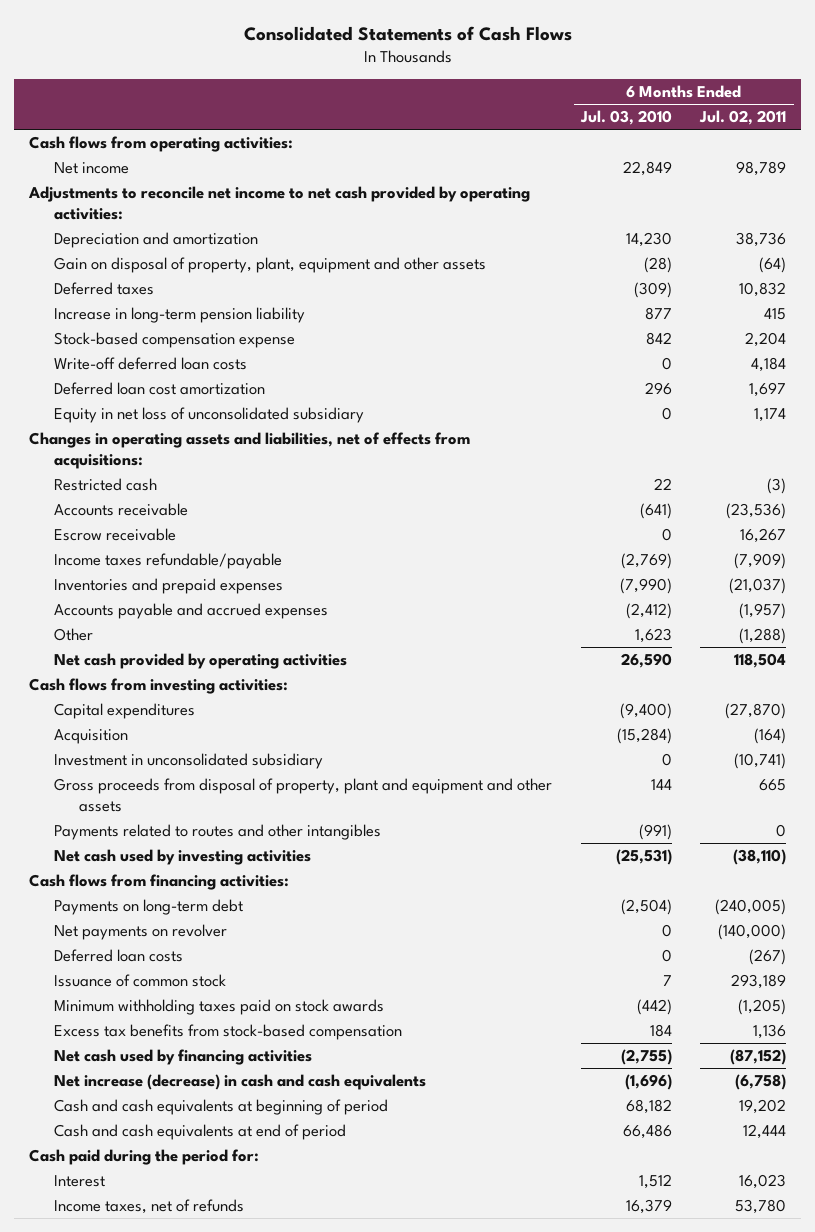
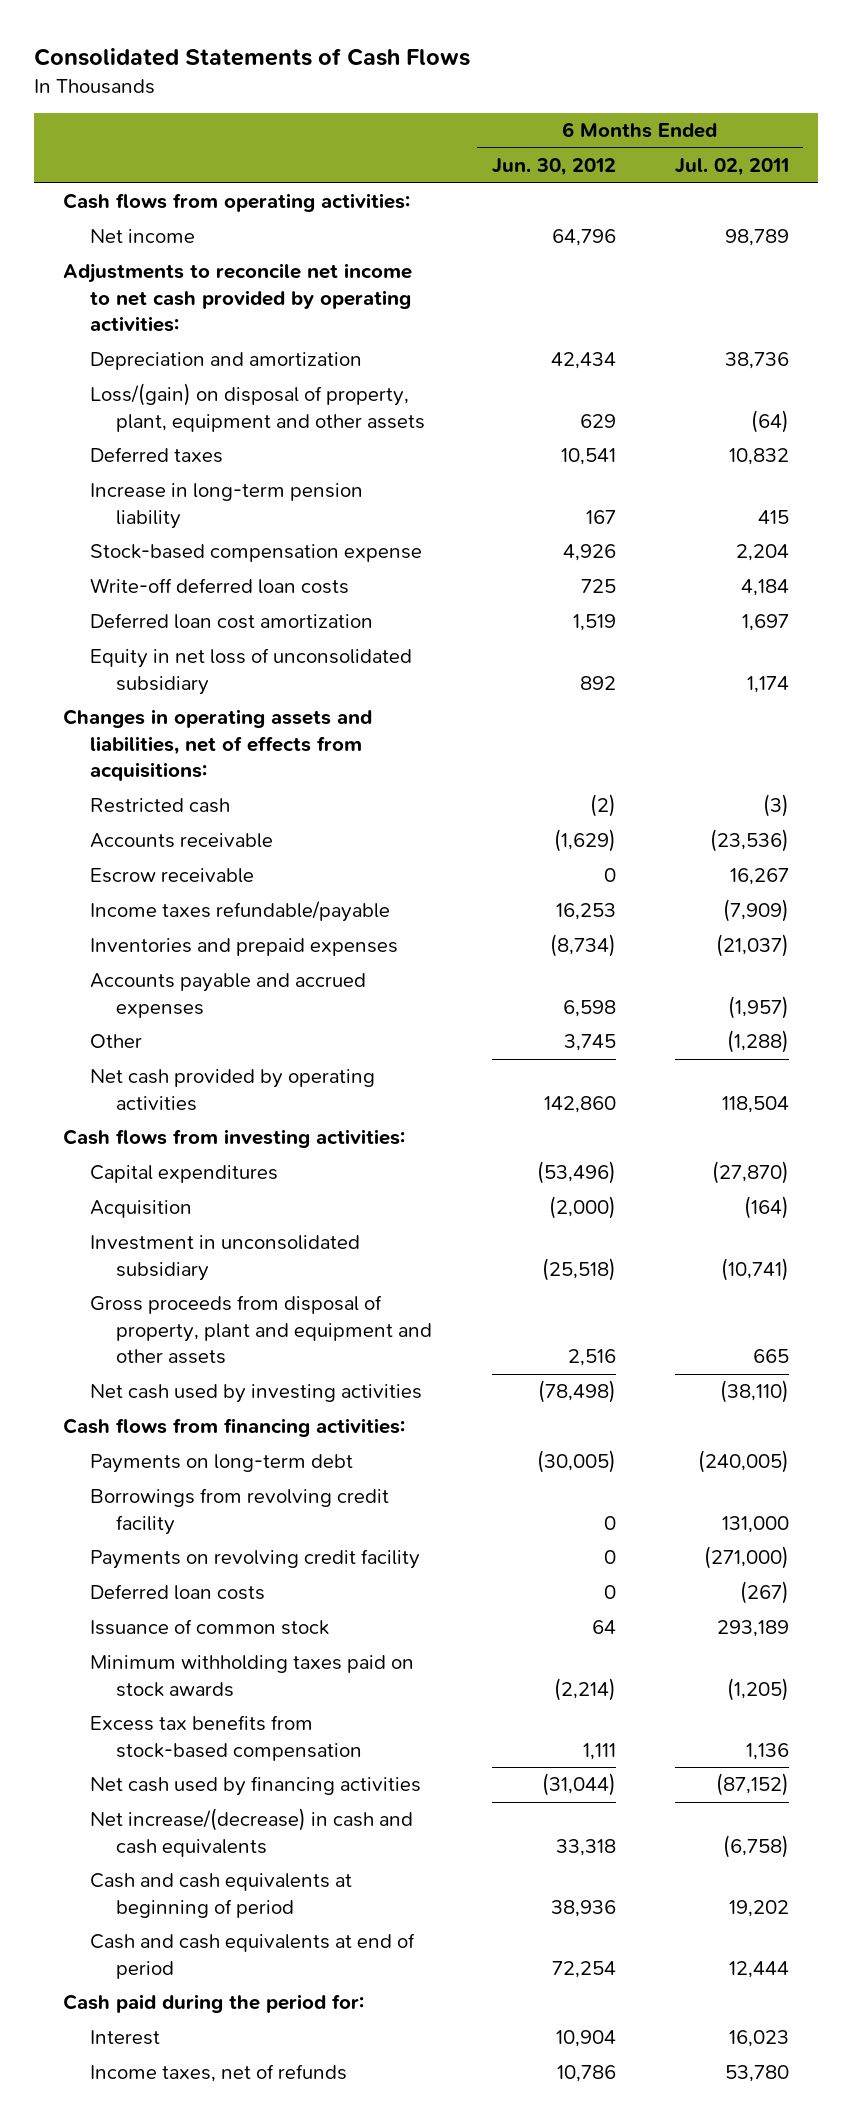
- | 6 Months Ended Jul. 03, 2010 | 6 Months Ended Jul. 02, 2011
+ | 6 Months Ended Jun. 30, 2012 | 6 Months Ended Jul. 02, 2011
- Gain on disposal of property, plant, equipment and other assets | (28) | (64)
+ Loss/(gain) on disposal of property, plant, equipment and other assets | 629 | (64)
- Payments related to routes and other intangibles | (991) | 0
- Net payments on revolver | 0 | (140,000)
+ Borrowings from revolving credit facility | 0 | 131,000
+ Payments on revolving credit facility | 0 | (271,000)
- Net increase (decrease) in cash and cash equivalents | (1,696) | (6,758)
+ Net increase/(decrease) in cash and cash equivalents | 33,318 | (6,758)

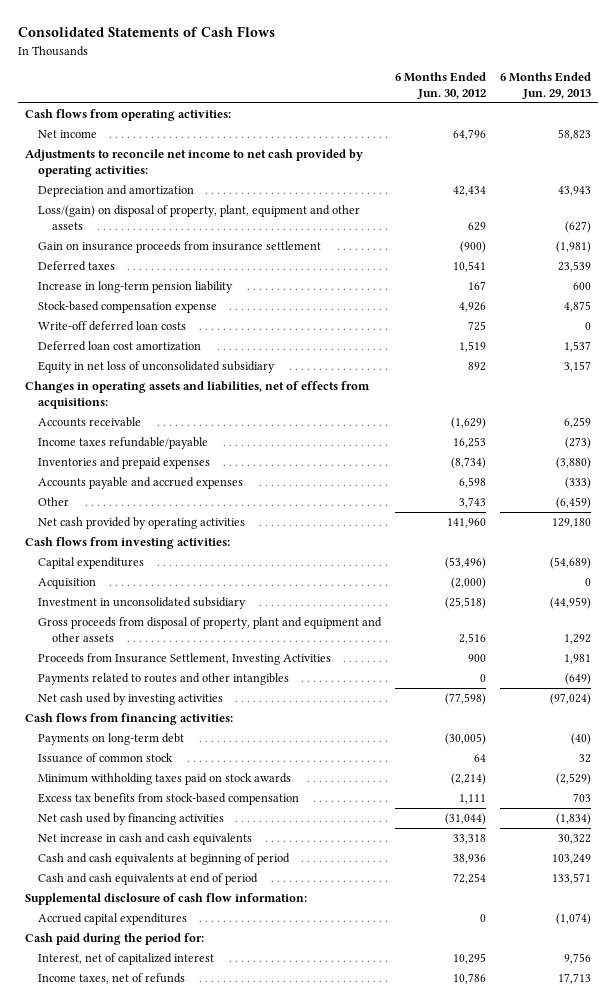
- | 6 Months Ended Jun. 30, 2012 | 6 Months Ended Jul. 02, 2011
+ | 6 Months Ended Jun. 30, 2012 | 6 Months Ended Jun. 29, 2013
+ Gain on insurance proceeds from insurance settlement | (900) | (1,981)
- Restricted cash | (2) | (3)
- Escrow receivable | 0 | 16,267
- Other | 3,745 | (1,288)
- Net cash provided by operating activities | 142,860 | 118,504
+ Other | 3,743 | (6,459)
+ Net cash provided by operating activities | 141,960 | 129,180
- Net cash used by investing activities | (78,498) | (38,110)
+ Proceeds from Insurance Settlement, Investing Activities | 900 | 1,981
+ Payments related to routes and other intangibles | 0 | (649)
+ Net cash used by investing activities | (77,598) | (97,024)
- Borrowings from revolving credit facility | 0 | 131,000
- Payments on revolving credit facility | 0 | (271,000)
- Deferred loan costs | 0 | (267)
- Net increase/(decrease) in cash and cash equivalents | 33,318 | (6,758)
+ Net increase in cash and cash equivalents | 33,318 | 30,322
+ Supplemental disclosure of cash flow information:
+ Accrued capital expenditures | 0 | (1,074)
- Interest | 10,904 | 16,023
+ Interest, net of capitalized interest | 10,295 | 9,756

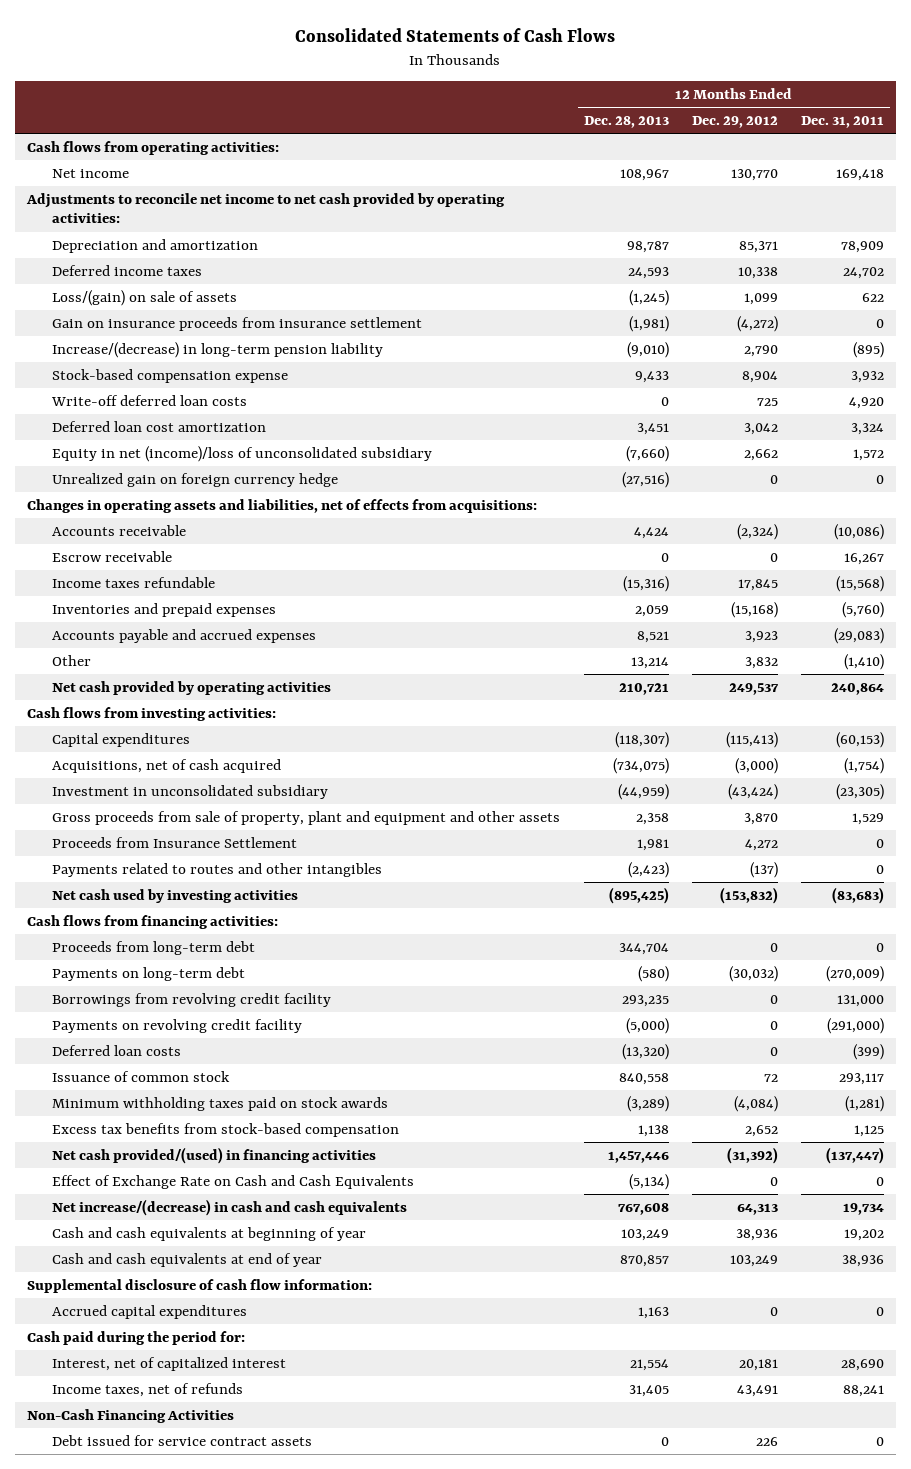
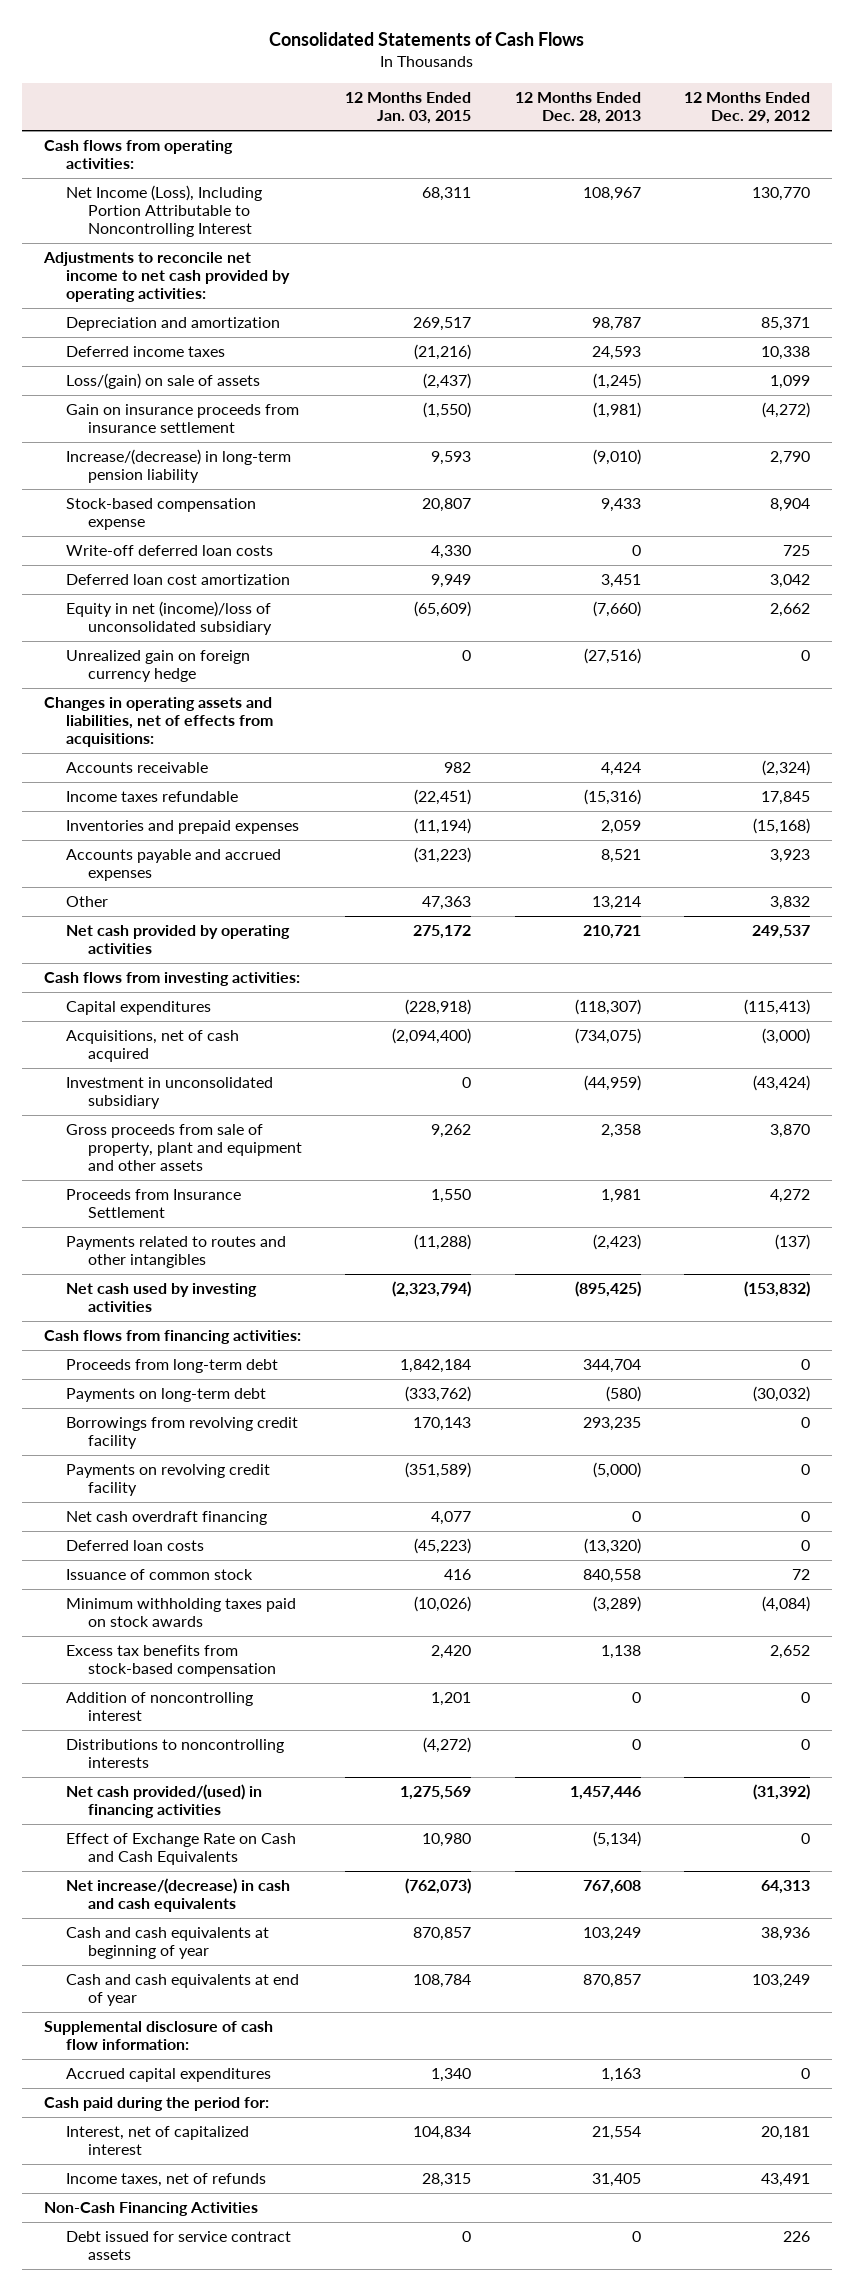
- | 12 Months Ended Dec. 28, 2013 | 12 Months Ended Dec. 29, 2012 | 12 Months Ended Dec. 31, 2011
+ | 12 Months Ended Jan. 03, 2015 | 12 Months Ended Dec. 28, 2013 | 12 Months Ended Dec. 29, 2012
- Net income | 108,967 | 130,770 | 169,418
+ Net Income (Loss), Including Portion Attributable to Noncontrolling Interest | 68,311 | 108,967 | 130,770
- Escrow receivable | 0 | 0 | 16,267
+ Net cash overdraft financing | 4,077 | 0 | 0
+ Addition of noncontrolling interest | 1,201 | 0 | 0
+ Distributions to noncontrolling interests | (4,272) | 0 | 0

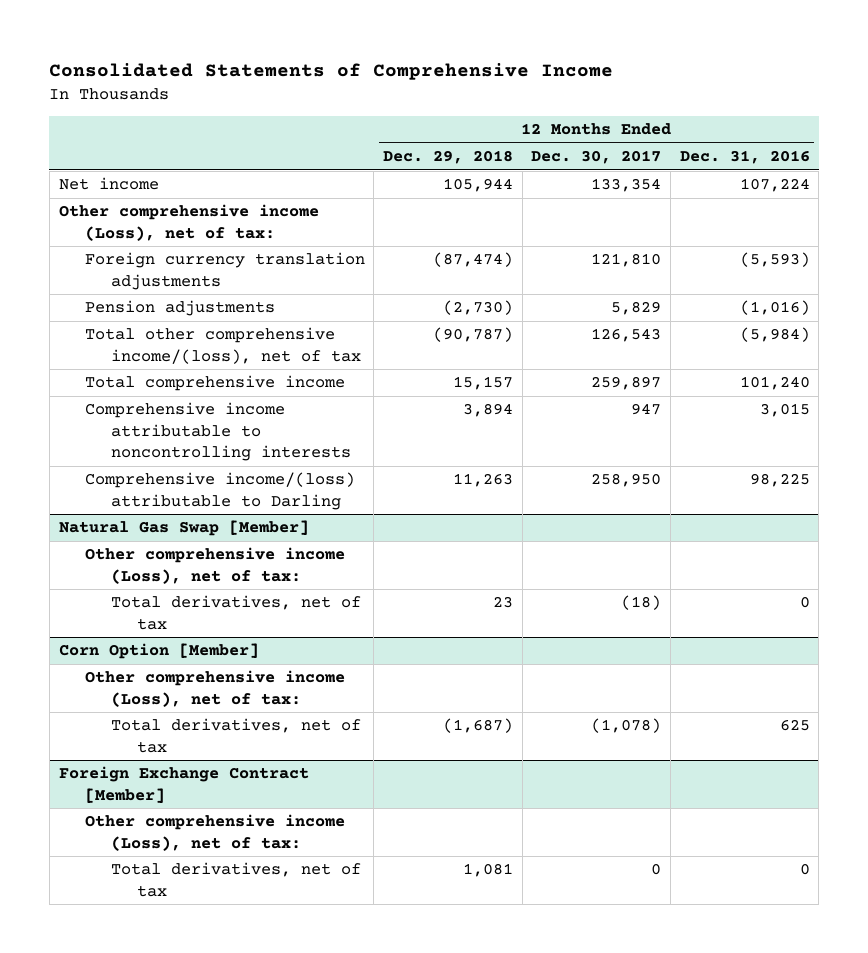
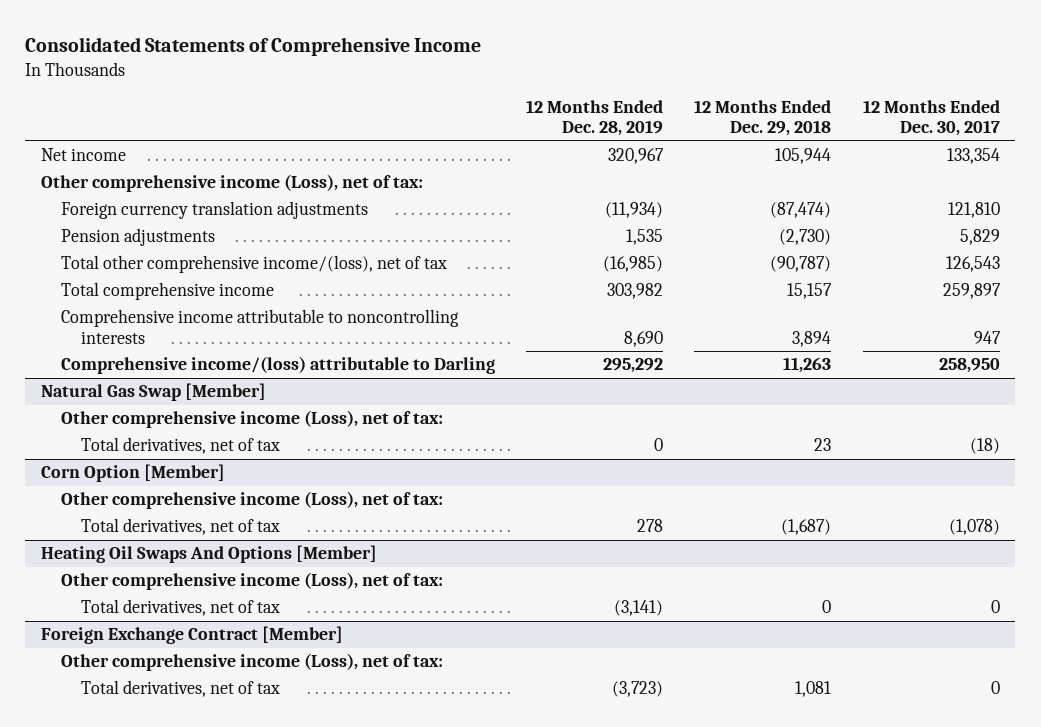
- | 12 Months Ended Dec. 29, 2018 | 12 Months Ended Dec. 30, 2017 | 12 Months Ended Dec. 31, 2016
+ | 12 Months Ended Dec. 28, 2019 | 12 Months Ended Dec. 29, 2018 | 12 Months Ended Dec. 30, 2017
+ Heating Oil Swaps And Options [Member]
+ Other comprehensive income (Loss), net of tax:
+ Total derivatives, net of tax | (3,141) | 0 | 0

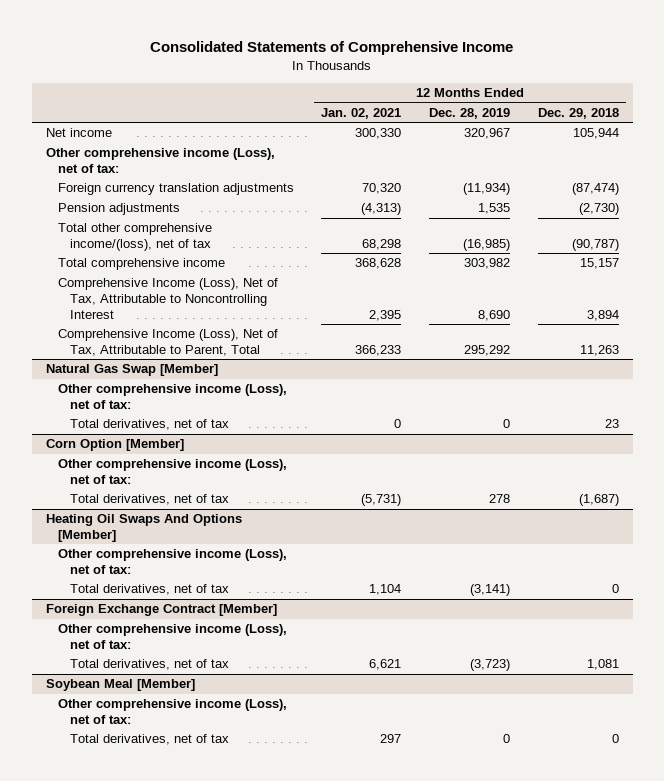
- | 12 Months Ended Dec. 28, 2019 | 12 Months Ended Dec. 29, 2018 | 12 Months Ended Dec. 30, 2017
+ | 12 Months Ended Jan. 02, 2021 | 12 Months Ended Dec. 28, 2019 | 12 Months Ended Dec. 29, 2018
- Comprehensive income attributable to noncontrolling interests | 8,690 | 3,894 | 947
- Comprehensive income/(loss) attributable to Darling | 295,292 | 11,263 | 258,950
+ Comprehensive Income (Loss), Net of Tax, Attributable to Noncontrolling Interest | 2,395 | 8,690 | 3,894
+ Comprehensive Income (Loss), Net of Tax, Attributable to Parent, Total | 366,233 | 295,292 | 11,263
+ Soybean Meal [Member]
+ Other comprehensive income (Loss), net of tax:
+ Total derivatives, net of tax | 297 | 0 | 0

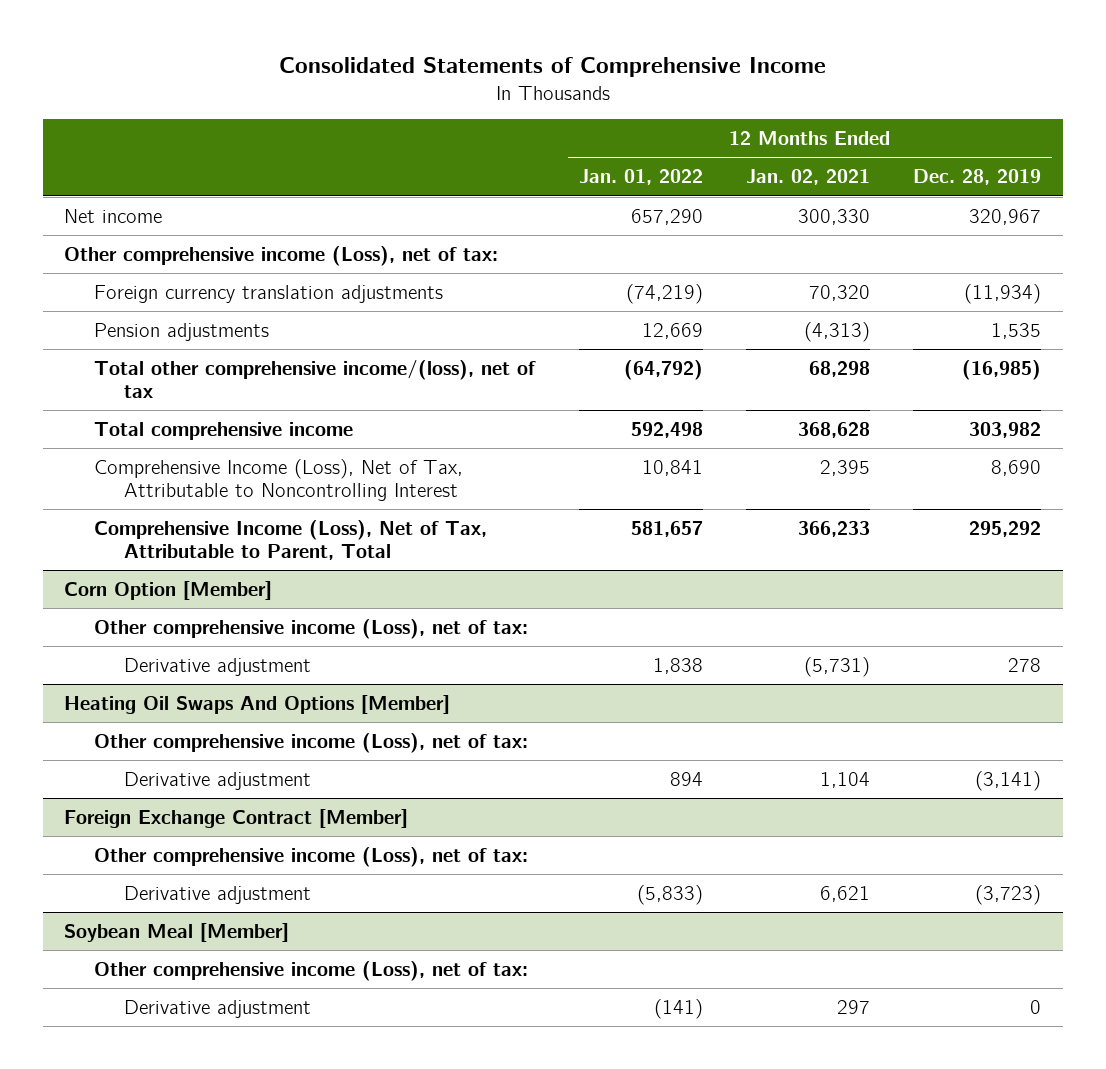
- | 12 Months Ended Jan. 02, 2021 | 12 Months Ended Dec. 28, 2019 | 12 Months Ended Dec. 29, 2018
+ | 12 Months Ended Jan. 01, 2022 | 12 Months Ended Jan. 02, 2021 | 12 Months Ended Dec. 28, 2019
- Natural Gas Swap [Member]
- Other comprehensive income (Loss), net of tax:
- Total derivatives, net of tax | 0 | 0 | 23
@ Corn Option [Member]
- Total derivatives, net of tax | (5,731) | 278 | (1,687)
+ Derivative adjustment | 1,838 | (5,731) | 278
@ Heating Oil Swaps And Options [Member]
- Total derivatives, net of tax | 1,104 | (3,141) | 0
+ Derivative adjustment | 894 | 1,104 | (3,141)
@ Foreign Exchange Contract [Member]
- Total derivatives, net of tax | 6,621 | (3,723) | 1,081
+ Derivative adjustment | (5,833) | 6,621 | (3,723)
@ Soybean Meal [Member]
- Total derivatives, net of tax | 297 | 0 | 0
+ Derivative adjustment | (141) | 297 | 0

